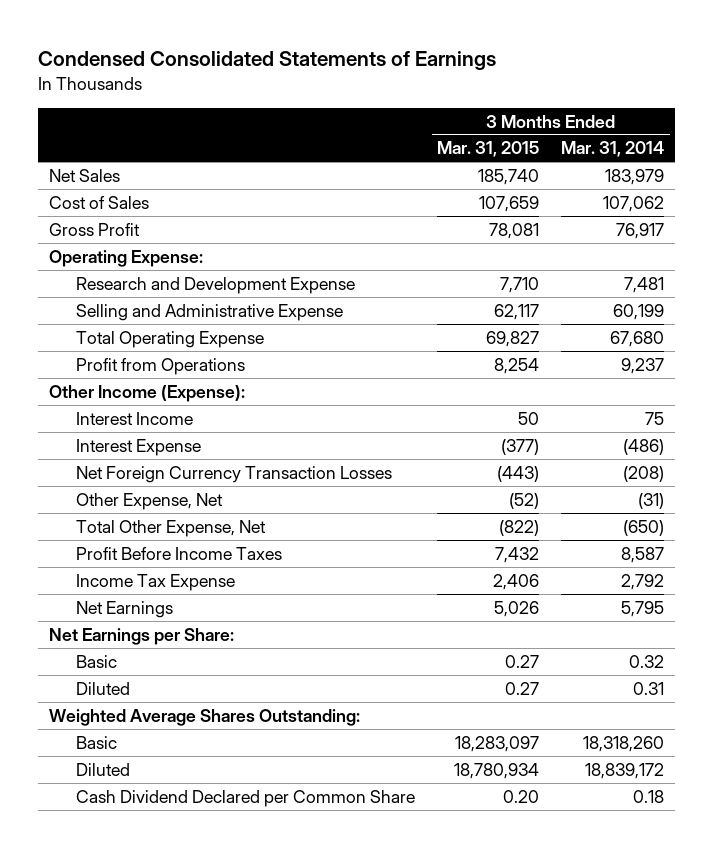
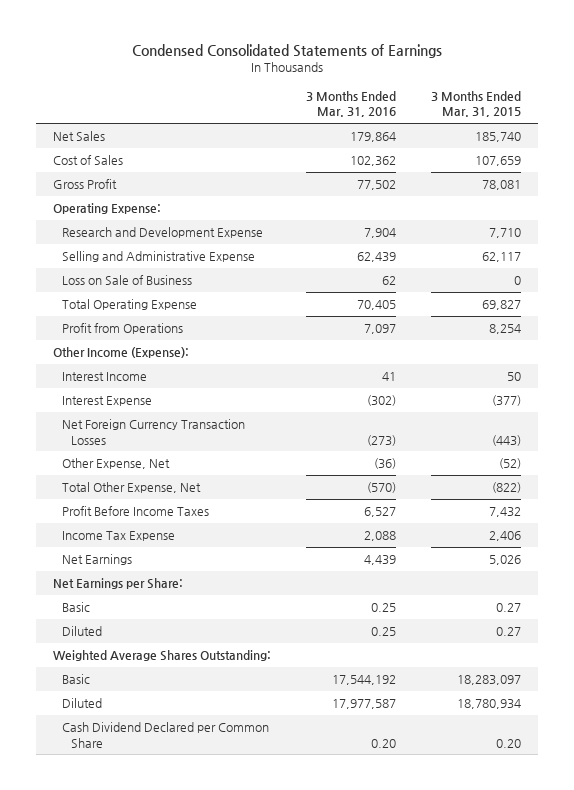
- | 3 Months Ended Mar. 31, 2015 | 3 Months Ended Mar. 31, 2014
+ | 3 Months Ended Mar. 31, 2016 | 3 Months Ended Mar. 31, 2015
+ Loss on Sale of Business | 62 | 0

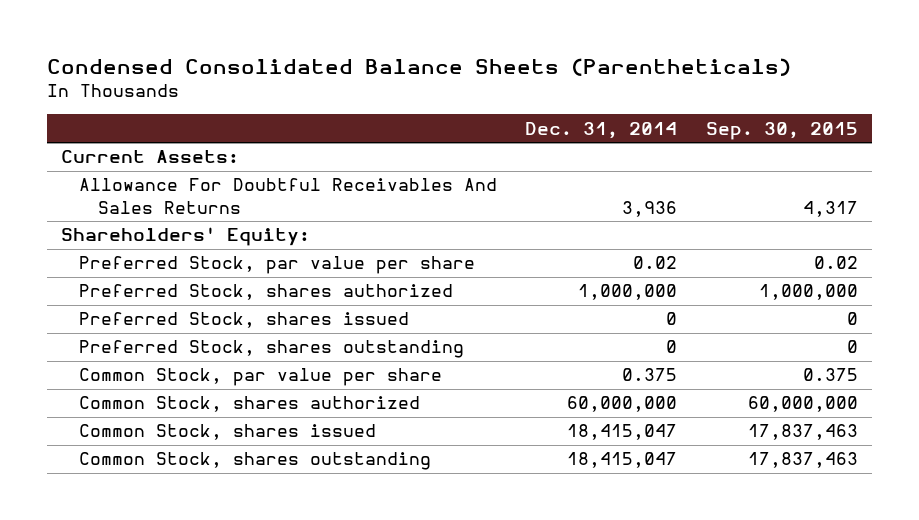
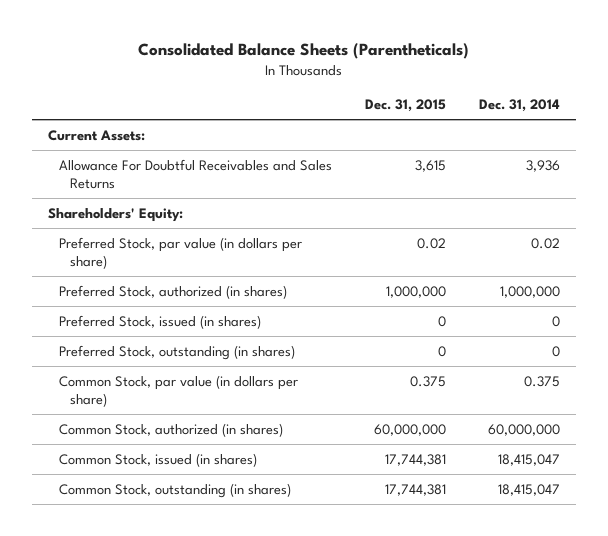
- Condensed Consolidated Balance Sheets (Parentheticals)
+ Consolidated Balance Sheets (Parentheticals)
- | Dec. 31, 2014 | Sep. 30, 2015
+ | Dec. 31, 2015 | Dec. 31, 2014
- Allowance For Doubtful Receivables And Sales Returns | 3,936 | 4,317
+ Allowance For Doubtful Receivables and Sales Returns | 3,615 | 3,936
- Preferred Stock, par value per share | 0.02 | 0.02
- Preferred Stock, shares authorized | 1,000,000 | 1,000,000
- Preferred Stock, shares issued | 0 | 0
- Preferred Stock, shares outstanding | 0 | 0
- Common Stock, par value per share | 0.375 | 0.375
- Common Stock, shares authorized | 60,000,000 | 60,000,000
- Common Stock, shares issued | 18,415,047 | 17,837,463
- Common Stock, shares outstanding | 18,415,047 | 17,837,463
+ Preferred Stock, par value (in dollars per share) | 0.02 | 0.02
+ Preferred Stock, authorized (in shares) | 1,000,000 | 1,000,000
+ Preferred Stock, issued (in shares) | 0 | 0
+ Preferred Stock, outstanding (in shares) | 0 | 0
+ Common Stock, par value (in dollars per share) | 0.375 | 0.375
+ Common Stock, authorized (in shares) | 60,000,000 | 60,000,000
+ Common Stock, issued (in shares) | 17,744,381 | 18,415,047
+ Common Stock, outstanding (in shares) | 17,744,381 | 18,415,047

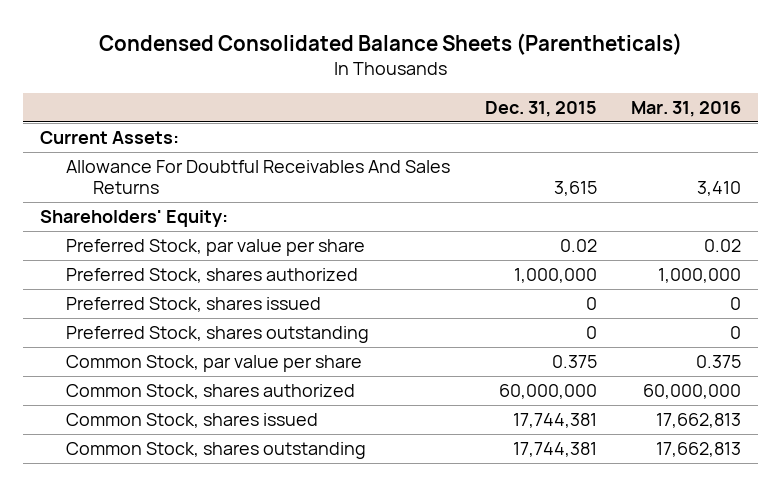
- Consolidated Balance Sheets (Parentheticals)
+ Condensed Consolidated Balance Sheets (Parentheticals)
- | Dec. 31, 2015 | Dec. 31, 2014
+ | Dec. 31, 2015 | Mar. 31, 2016
- Allowance For Doubtful Receivables and Sales Returns | 3,615 | 3,936
+ Allowance For Doubtful Receivables And Sales Returns | 3,615 | 3,410
- Preferred Stock, par value (in dollars per share) | 0.02 | 0.02
- Preferred Stock, authorized (in shares) | 1,000,000 | 1,000,000
- Preferred Stock, issued (in shares) | 0 | 0
- Preferred Stock, outstanding (in shares) | 0 | 0
- Common Stock, par value (in dollars per share) | 0.375 | 0.375
- Common Stock, authorized (in shares) | 60,000,000 | 60,000,000
- Common Stock, issued (in shares) | 17,744,381 | 18,415,047
- Common Stock, outstanding (in shares) | 17,744,381 | 18,415,047
+ Preferred Stock, par value per share | 0.02 | 0.02
+ Preferred Stock, shares authorized | 1,000,000 | 1,000,000
+ Preferred Stock, shares issued | 0 | 0
+ Preferred Stock, shares outstanding | 0 | 0
+ Common Stock, par value per share | 0.375 | 0.375
+ Common Stock, shares authorized | 60,000,000 | 60,000,000
+ Common Stock, shares issued | 17,744,381 | 17,662,813
+ Common Stock, shares outstanding | 17,744,381 | 17,662,813

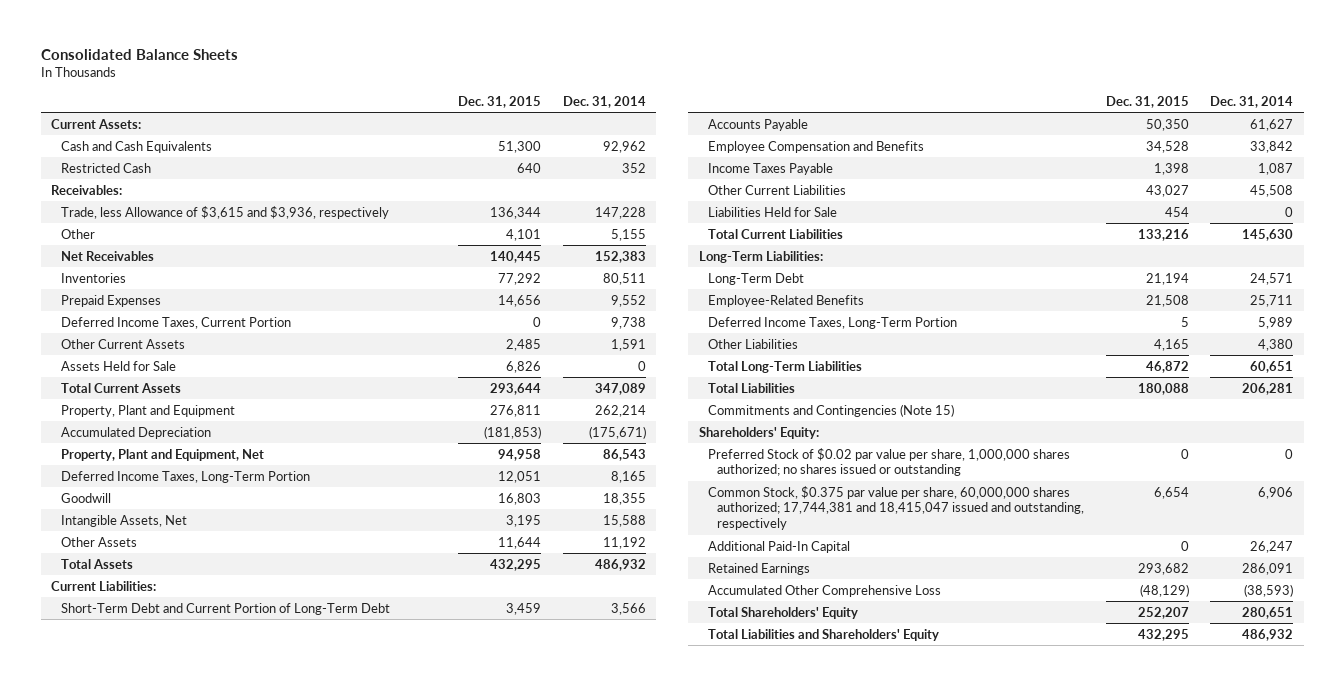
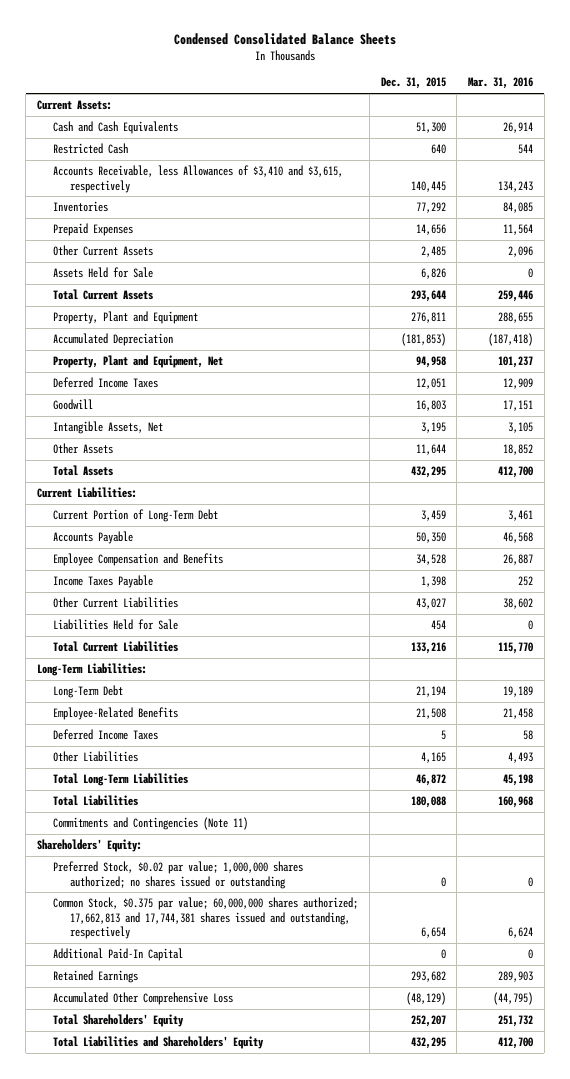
- Consolidated Balance Sheets
+ Condensed Consolidated Balance Sheets
- | Dec. 31, 2015 | Dec. 31, 2014
+ | Dec. 31, 2015 | Mar. 31, 2016
- Receivables:
- Trade, less Allowance of $3,615 and $3,936, respectively | 136,344 | 147,228
- Other | 4,101 | 5,155
- Net Receivables | 140,445 | 152,383
+ Accounts Receivable, less Allowances of $3,410 and $3,615, respectively | 140,445 | 134,243
- Deferred Income Taxes, Current Portion | 0 | 9,738
- Deferred Income Taxes, Long-Term Portion | 12,051 | 8,165
+ Deferred Income Taxes | 12,051 | 12,909
- Short-Term Debt and Current Portion of Long-Term Debt | 3,459 | 3,566
+ Current Portion of Long-Term Debt | 3,459 | 3,461
- Deferred Income Taxes, Long-Term Portion | 5 | 5,989
+ Deferred Income Taxes | 5 | 58
- Commitments and Contingencies (Note 15)
+ Commitments and Contingencies (Note 11)
- Preferred Stock of $0.02 par value per share, 1,000,000 shares authorized; no shares issued or outstanding | 0 | 0
- Common Stock, $0.375 par value per share, 60,000,000 shares authorized; 17,744,381 and 18,415,047 issued and outstanding, respectively | 6,654 | 6,906
+ Preferred Stock, $0.02 par value; 1,000,000 shares authorized; no shares issued or outstanding | 0 | 0
+ Common Stock, $0.375 par value; 60,000,000 shares authorized; 17,662,813 and 17,744,381 shares issued and outstanding, respectively | 6,654 | 6,624

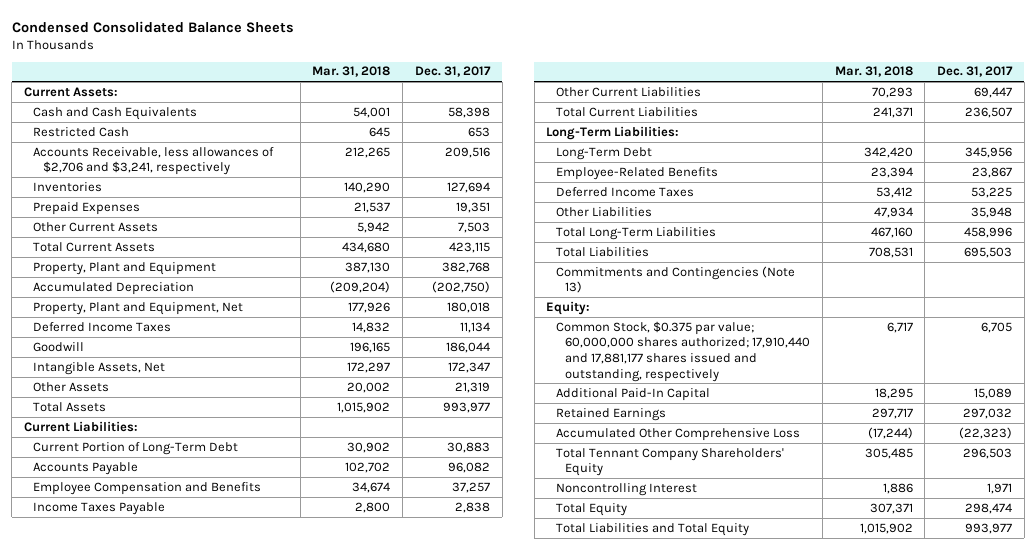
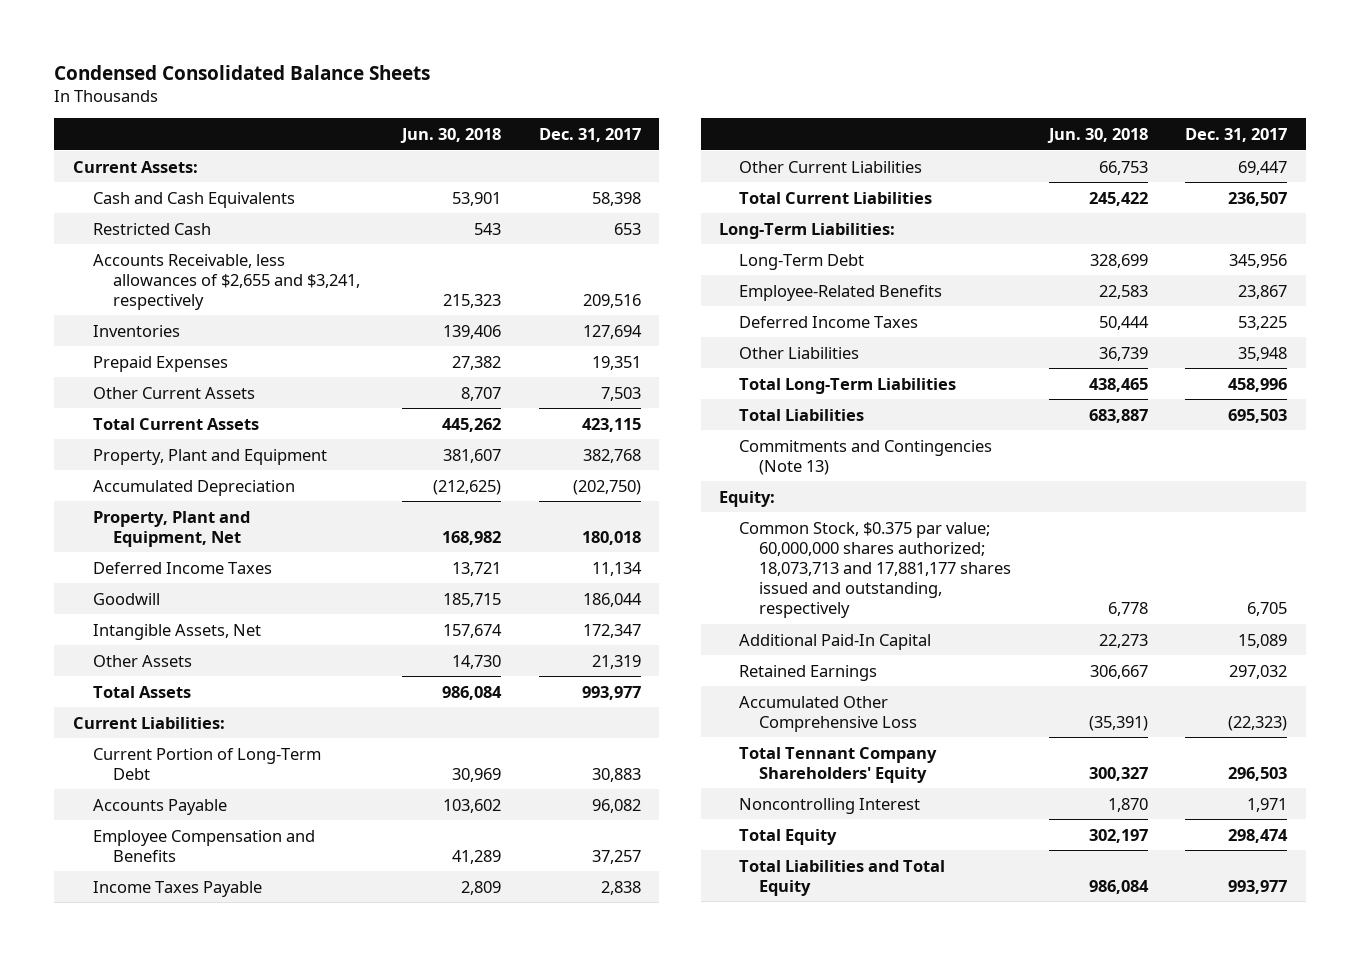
- | Mar. 31, 2018 | Dec. 31, 2017
+ | Jun. 30, 2018 | Dec. 31, 2017
- Accounts Receivable, less allowances of $2,706 and $3,241, respectively | 212,265 | 209,516
+ Accounts Receivable, less allowances of $2,655 and $3,241, respectively | 215,323 | 209,516
- Common Stock, $0.375 par value; 60,000,000 shares authorized; 17,910,440 and 17,881,177 shares issued and outstanding, respectively | 6,717 | 6,705
+ Common Stock, $0.375 par value; 60,000,000 shares authorized; 18,073,713 and 17,881,177 shares issued and outstanding, respectively | 6,778 | 6,705

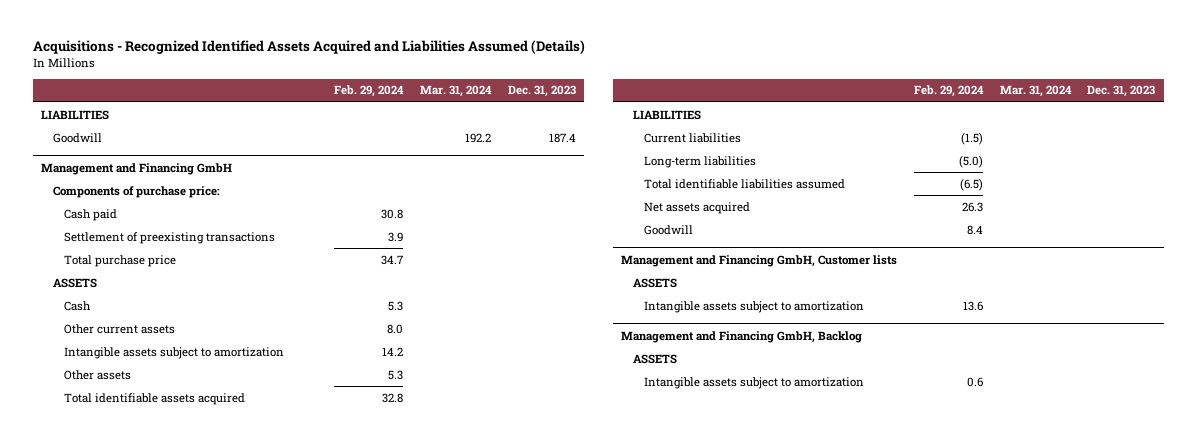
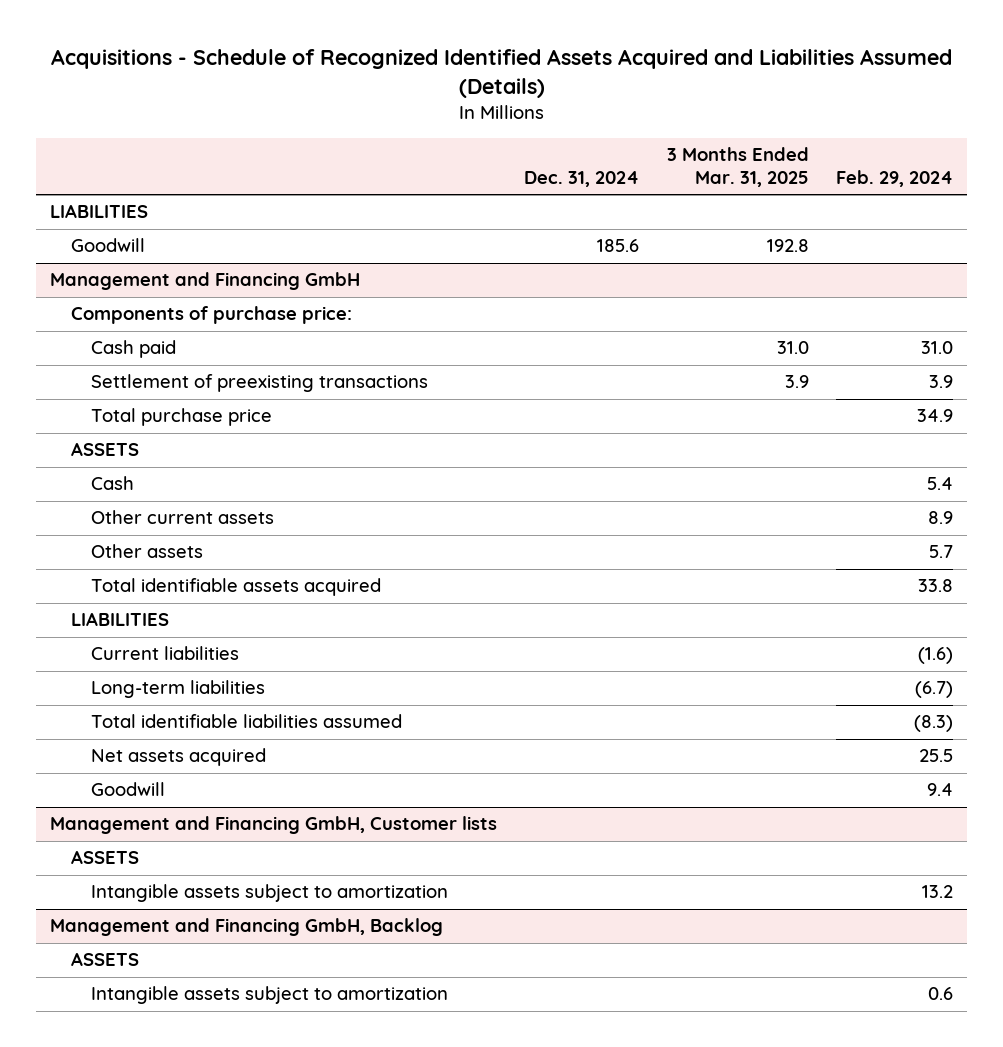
- Acquisitions - Recognized Identified Assets Acquired and Liabilities Assumed (Details)
+ Acquisitions - Schedule of Recognized Identified Assets Acquired and Liabilities Assumed (Details)
- | Feb. 29, 2024 | Mar. 31, 2024 | Dec. 31, 2023
+ | Dec. 31, 2024 | 3 Months Ended Mar. 31, 2025 | Feb. 29, 2024
@ Management and Financing GmbH
- Cash paid | 30.8 | |
+ Cash paid | | 31.0 | 31.0
- Total purchase price | 34.7 | |
+ Total purchase price | | | 34.9
- Cash | 5.3 | |
- Other current assets | 8.0 | |
- Intangible assets subject to amortization | 14.2 | |
- Other assets | 5.3 | |
- Total identifiable assets acquired | 32.8 | |
+ Cash | | | 5.4
+ Other current assets | | | 8.9
+ Other assets | | | 5.7
+ Total identifiable assets acquired | | | 33.8
- Current liabilities | (1.5) | |
- Long-term liabilities | (5.0) | |
- Total identifiable liabilities assumed | (6.5) | |
- Net assets acquired | 26.3 | |
- Goodwill | 8.4 | |
+ Current liabilities | | | (1.6)
+ Long-term liabilities | | | (6.7)
+ Total identifiable liabilities assumed | | | (8.3)
+ Net assets acquired | | | 25.5
+ Goodwill | | | 9.4
@ Management and Financing GmbH, Customer lists
- Intangible assets subject to amortization | 13.6 | |
+ Intangible assets subject to amortization | | | 13.2

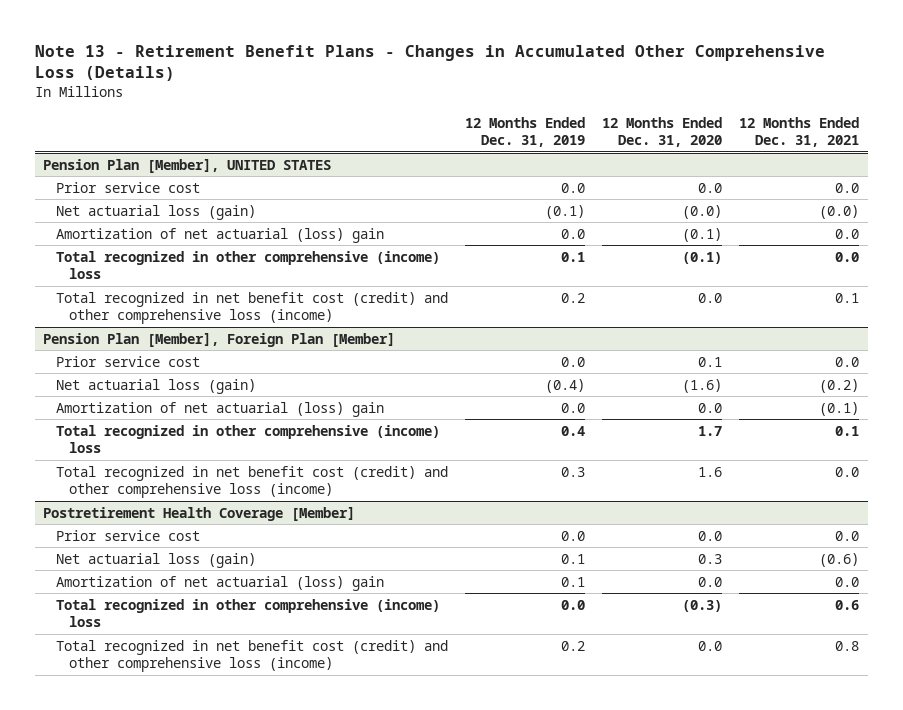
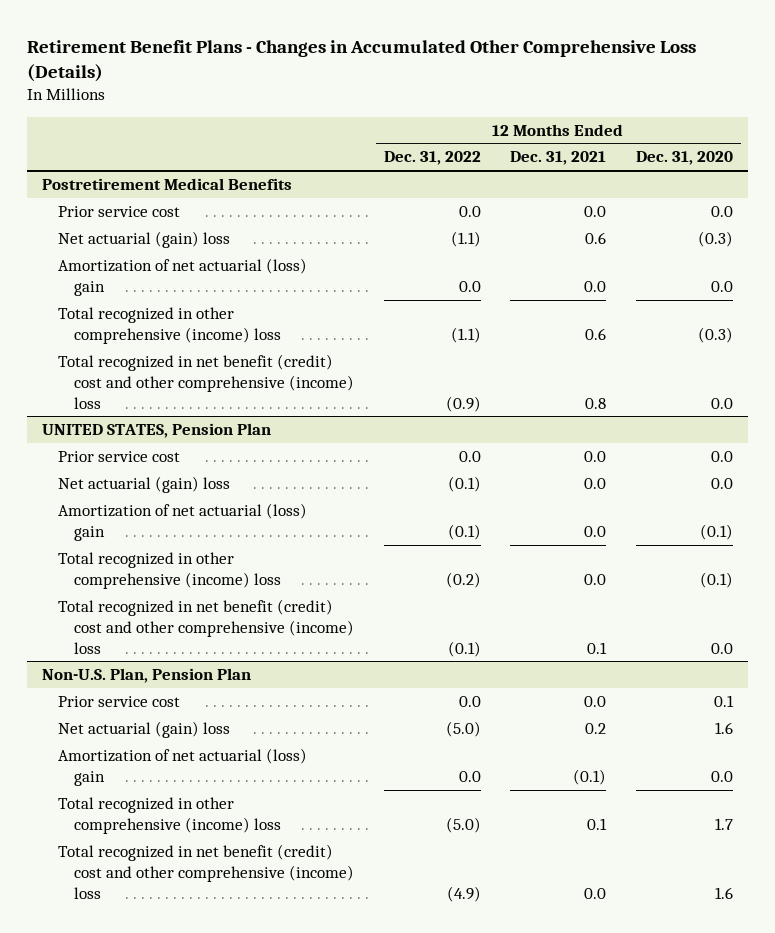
- Note 13 - Retirement Benefit Plans - Changes in Accumulated Other Comprehensive Loss (Details)
+ Retirement Benefit Plans - Changes in Accumulated Other Comprehensive Loss (Details)
- | 12 Months Ended Dec. 31, 2019 | 12 Months Ended Dec. 31, 2020 | 12 Months Ended Dec. 31, 2021
+ | 12 Months Ended Dec. 31, 2022 | 12 Months Ended Dec. 31, 2021 | 12 Months Ended Dec. 31, 2020
- Pension Plan [Member], UNITED STATES
+ Postretirement Medical Benefits
- Net actuarial loss (gain) | (0.1) | (0.0) | (0.0)
+ Net actuarial (gain) loss | (1.1) | 0.6 | (0.3)
+ Amortization of net actuarial (loss) gain | 0.0 | 0.0 | 0.0
+ Total recognized in other comprehensive (income) loss | (1.1) | 0.6 | (0.3)
+ Total recognized in net benefit (credit) cost and other comprehensive (income) loss | (0.9) | 0.8 | 0.0
+ UNITED STATES, Pension Plan
+ Prior service cost | 0.0 | 0.0 | 0.0
+ Net actuarial (gain) loss | (0.1) | 0.0 | 0.0
- Total recognized in net benefit cost (credit) and other comprehensive loss (income) | 0.2 | 0.0 | 0.1
- Pension Plan [Member], Foreign Plan [Member]
+ Total recognized in net benefit (credit) cost and other comprehensive (income) loss | (0.1) | 0.1 | 0.0
+ Non-U.S. Plan, Pension Plan
- Net actuarial loss (gain) | (0.4) | (1.6) | (0.2)
+ Net actuarial (gain) loss | (5.0) | 0.2 | 1.6
- Total recognized in net benefit cost (credit) and other comprehensive loss (income) | 0.3 | 1.6 | 0.0
- Postretirement Health Coverage [Member]
- Prior service cost | 0.0 | 0.0 | 0.0
- Net actuarial loss (gain) | 0.1 | 0.3 | (0.6)
- Amortization of net actuarial (loss) gain | 0.1 | 0.0 | 0.0
- Total recognized in other comprehensive (income) loss | 0.0 | (0.3) | 0.6
- Total recognized in net benefit cost (credit) and other comprehensive loss (income) | 0.2 | 0.0 | 0.8
+ Total recognized in net benefit (credit) cost and other comprehensive (income) loss | (4.9) | 0.0 | 1.6

